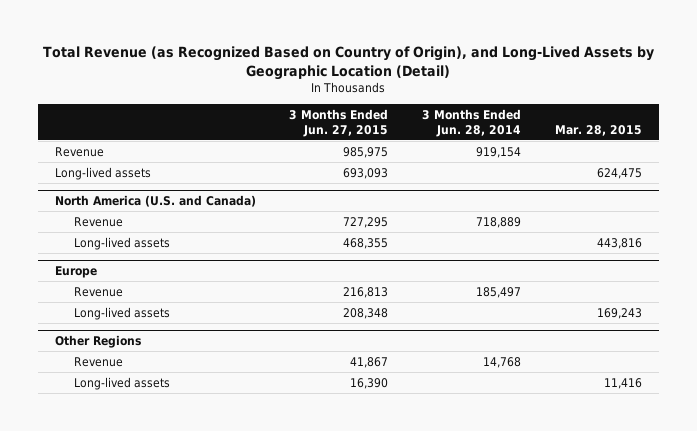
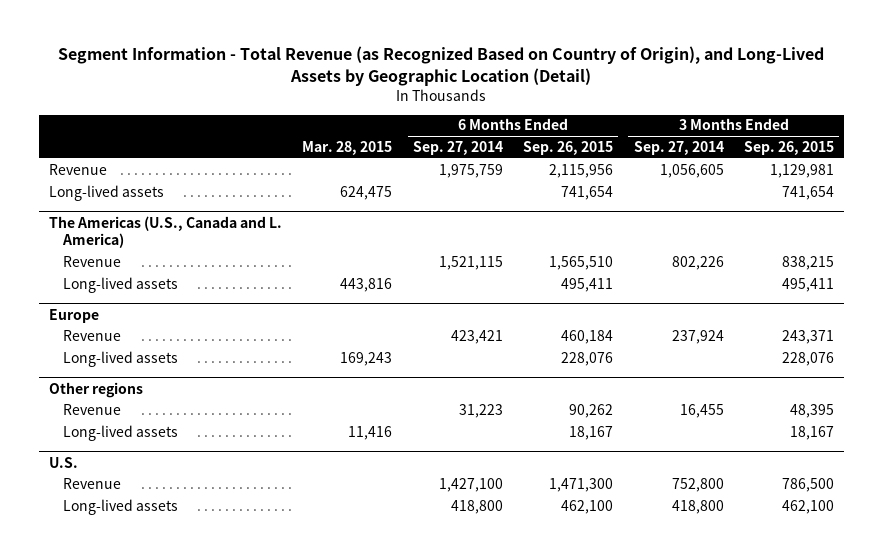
- Total Revenue (as Recognized Based on Country of Origin), and Long-Lived Assets by Geographic Location (Detail)
+ Segment Information - Total Revenue (as Recognized Based on Country of Origin), and Long-Lived Assets by Geographic Location (Detail)
- | 3 Months Ended Jun. 27, 2015 | 3 Months Ended Jun. 28, 2014 | Mar. 28, 2015
+ | Mar. 28, 2015 | 6 Months Ended Sep. 27, 2014 | 6 Months Ended Sep. 26, 2015 | 3 Months Ended Sep. 27, 2014 | 3 Months Ended Sep. 26, 2015
- North America (U.S. and Canada)
+ The Americas (U.S., Canada and L. America)
- Other Regions
+ Other regions
+ U.S.
+ Revenue | | 1,427,100 | 1,471,300 | 752,800 | 786,500
+ Long-lived assets | | 418,800 | 462,100 | 418,800 | 462,100

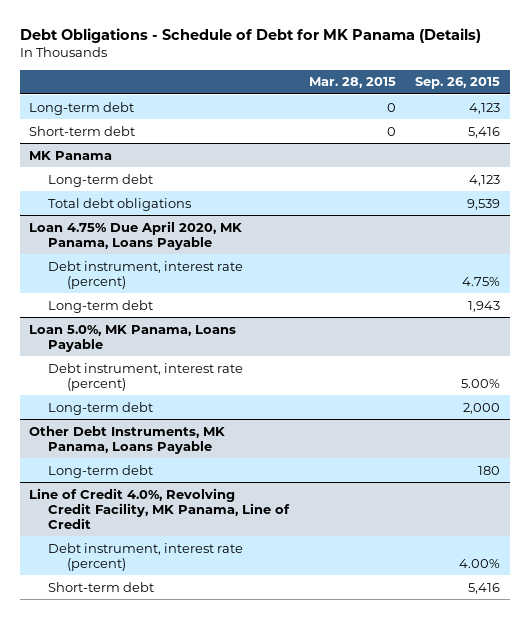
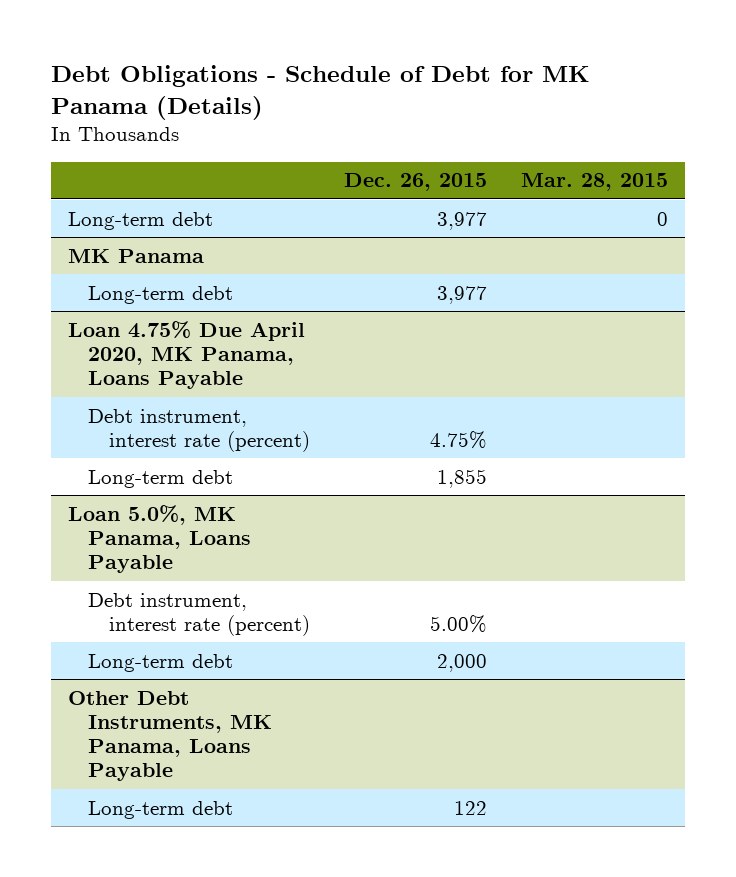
- | Mar. 28, 2015 | Sep. 26, 2015
+ | Dec. 26, 2015 | Mar. 28, 2015
- Short-term debt | 0 | 5,416
@ MK Panama
- Total debt obligations | | 9,539
- Line of Credit 4.0%, Revolving Credit Facility, MK Panama, Line of Credit
- Debt instrument, interest rate (percent) | | 4.00%
- Short-term debt | | 5,416

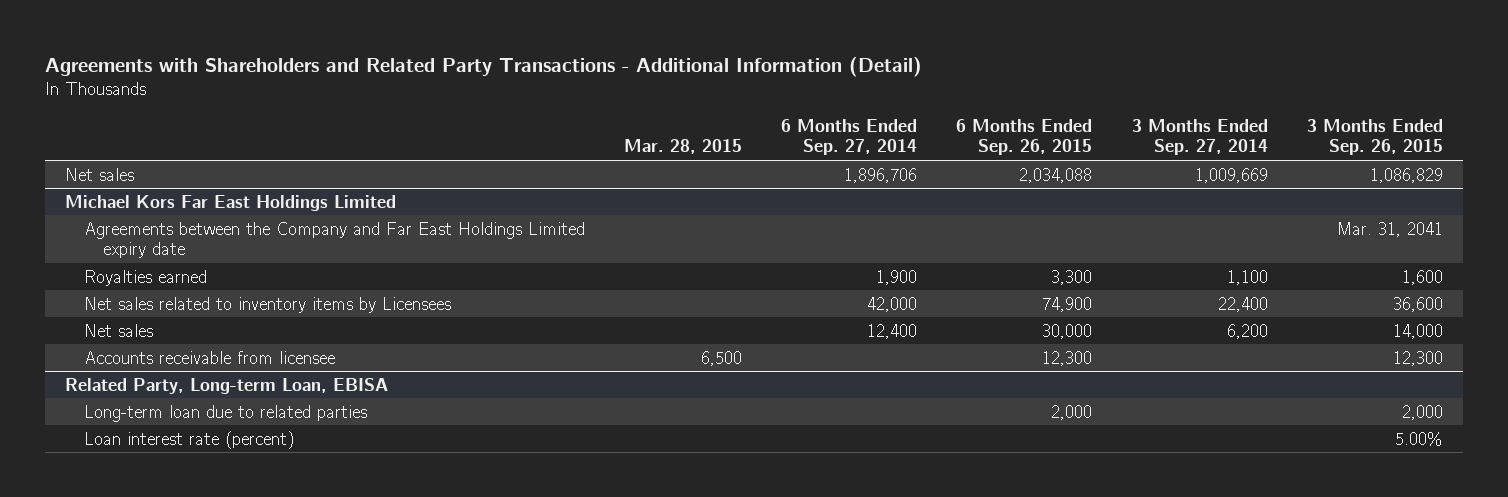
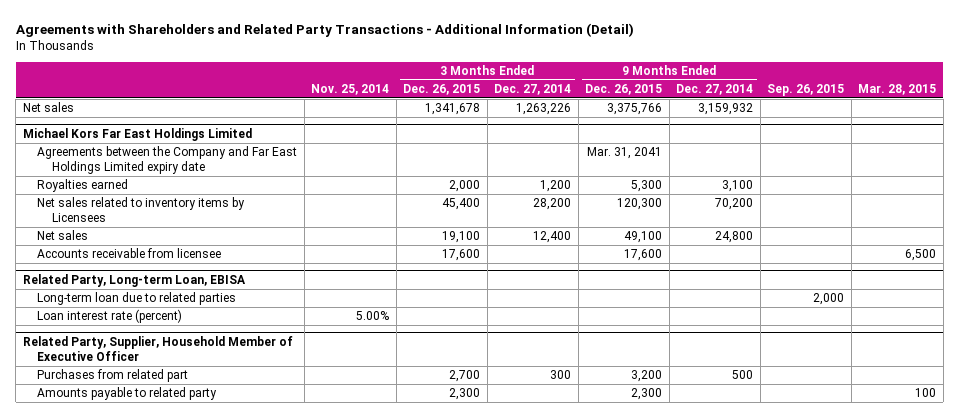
- | Mar. 28, 2015 | 6 Months Ended Sep. 27, 2014 | 6 Months Ended Sep. 26, 2015 | 3 Months Ended Sep. 27, 2014 | 3 Months Ended Sep. 26, 2015
+ | Nov. 25, 2014 | 3 Months Ended Dec. 26, 2015 | 3 Months Ended Dec. 27, 2014 | 9 Months Ended Dec. 26, 2015 | 9 Months Ended Dec. 27, 2014 | Sep. 26, 2015 | Mar. 28, 2015
+ Related Party, Supplier, Household Member of Executive Officer
+ Purchases from related part | | 2,700 | 300 | 3,200 | 500 | |
+ Amounts payable to related party | | 2,300 | | 2,300 | | | 100

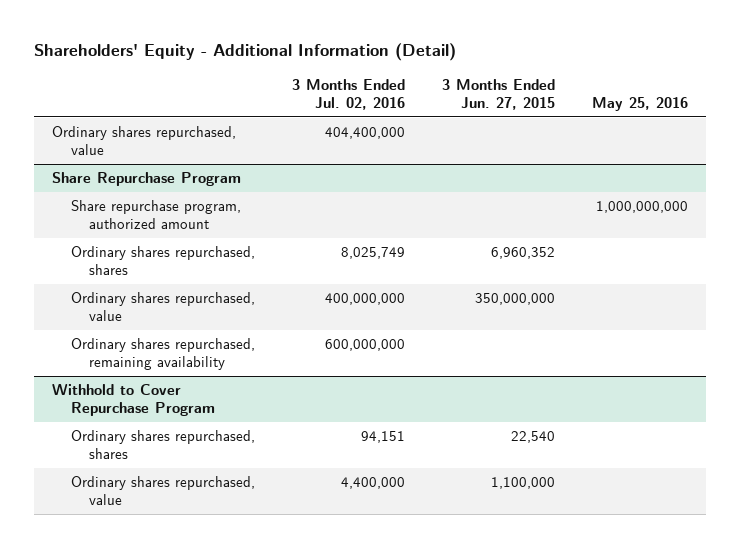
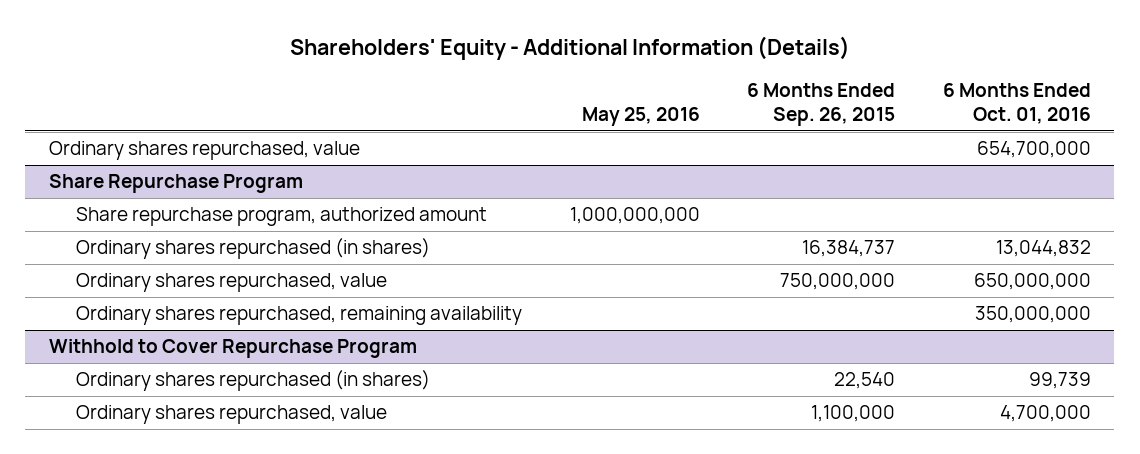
- Shareholders' Equity - Additional Information (Detail)
+ Shareholders' Equity - Additional Information (Details)
- | 3 Months Ended Jul. 02, 2016 | 3 Months Ended Jun. 27, 2015 | May 25, 2016
+ | May 25, 2016 | 6 Months Ended Sep. 26, 2015 | 6 Months Ended Oct. 01, 2016
@ Share Repurchase Program
- Ordinary shares repurchased, shares | 8,025,749 | 6,960,352 |
+ Ordinary shares repurchased (in shares) | | 16,384,737 | 13,044,832
@ Withhold to Cover Repurchase Program
- Ordinary shares repurchased, shares | 94,151 | 22,540 |
+ Ordinary shares repurchased (in shares) | | 22,540 | 99,739

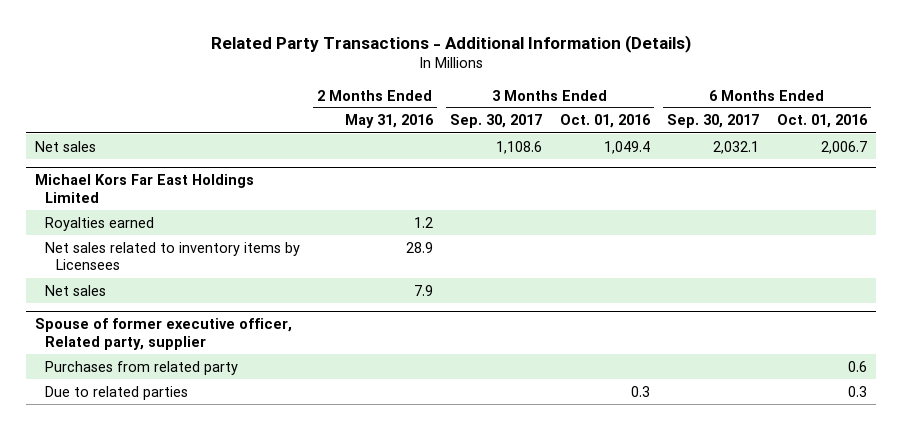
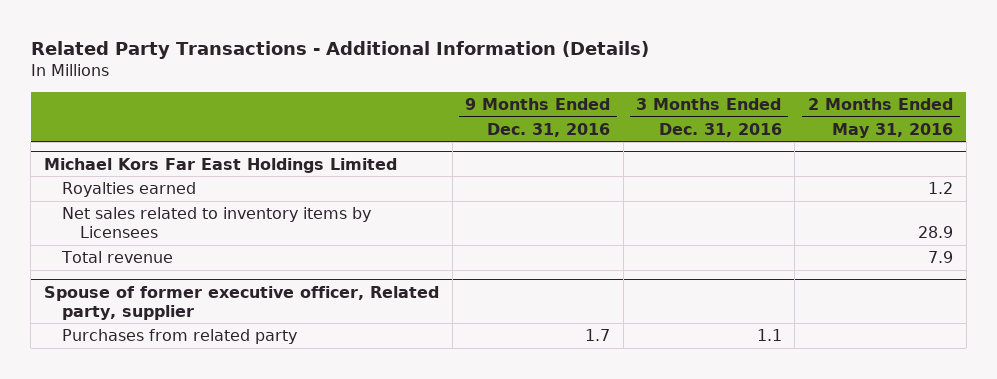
- | 2 Months Ended May 31, 2016 | 3 Months Ended Sep. 30, 2017 | 3 Months Ended Oct. 01, 2016 | 6 Months Ended Sep. 30, 2017 | 6 Months Ended Oct. 01, 2016
+ | 9 Months Ended Dec. 31, 2016 | 3 Months Ended Dec. 31, 2016 | 2 Months Ended May 31, 2016
- Net sales | | 1,108.6 | 1,049.4 | 2,032.1 | 2,006.7
@ Michael Kors Far East Holdings Limited
- Net sales | 7.9 | | | |
+ Total revenue | | | 7.9
@ Spouse of former executive officer, Related party, supplier
- Due to related parties | | | 0.3 | | 0.3

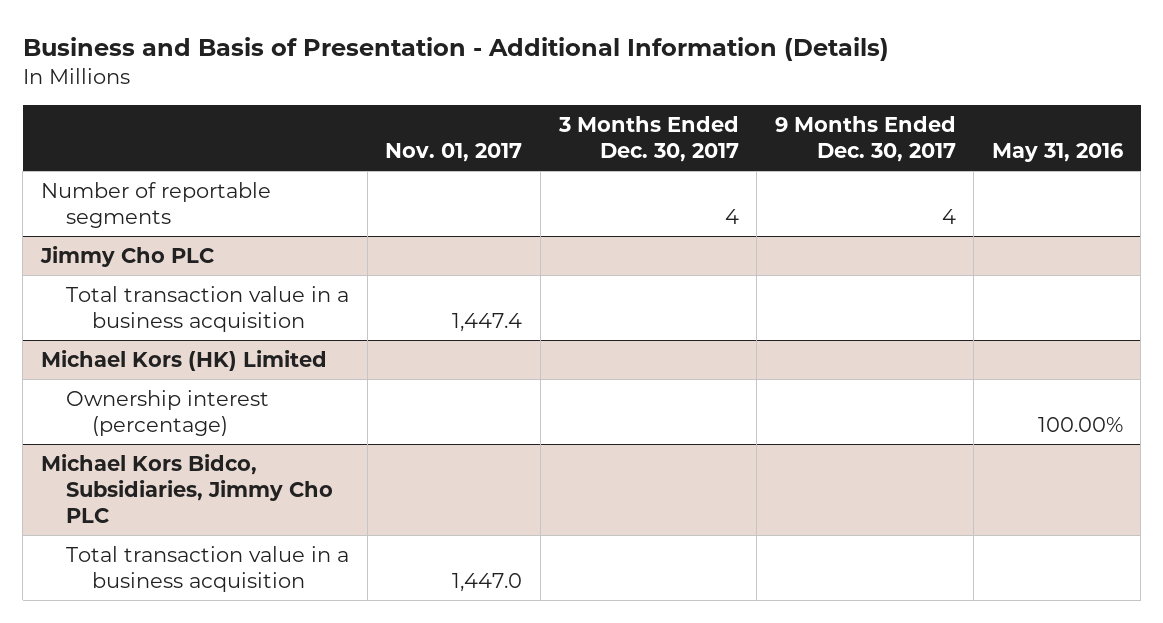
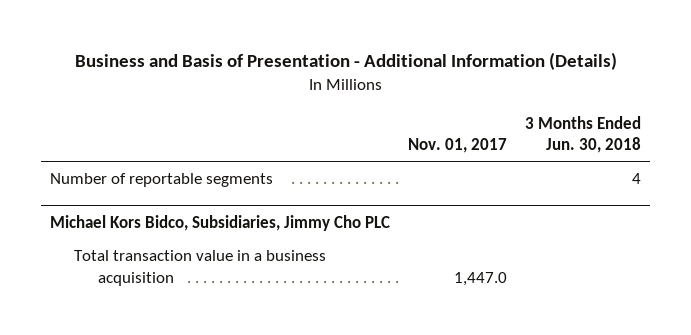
- | Nov. 01, 2017 | 3 Months Ended Dec. 30, 2017 | 9 Months Ended Dec. 30, 2017 | May 31, 2016
+ | Nov. 01, 2017 | 3 Months Ended Jun. 30, 2018
- Jimmy Cho PLC
- Total transaction value in a business acquisition | 1,447.4 | | |
- Michael Kors (HK) Limited
- Ownership interest (percentage) | | | | 100.00%

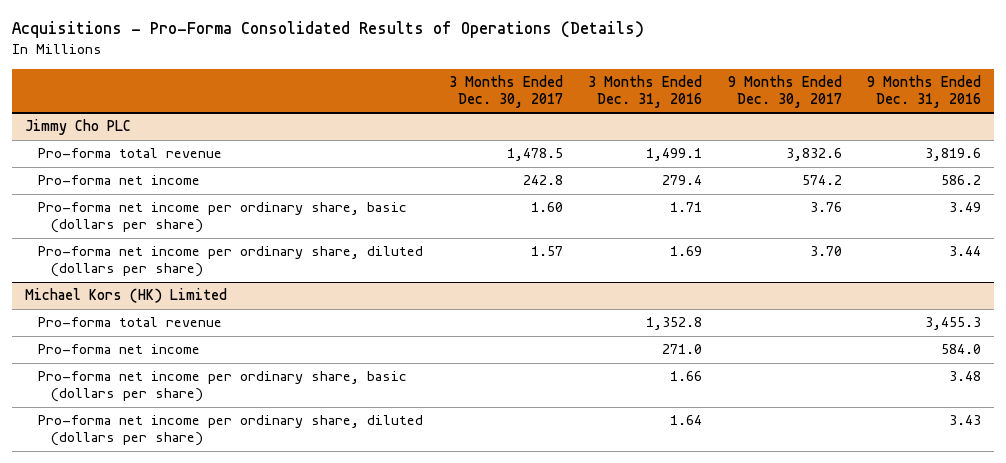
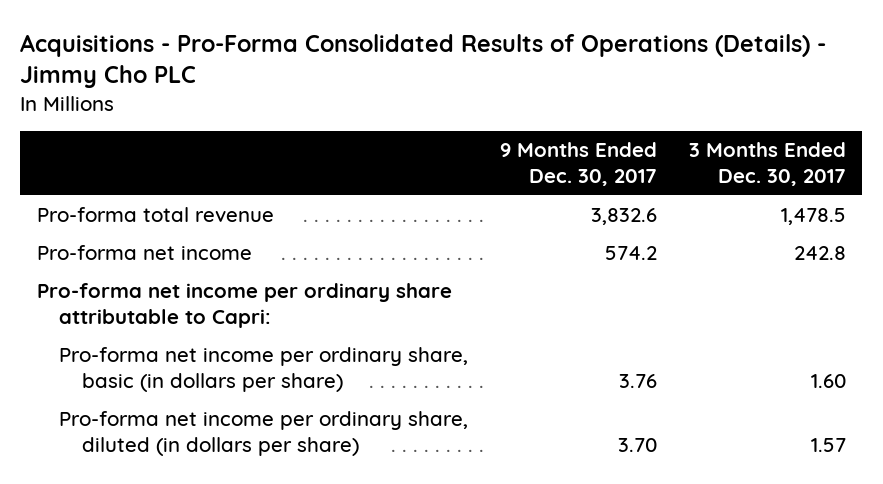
- Acquisitions - Pro-Forma Consolidated Results of Operations (Details)
+ Acquisitions - Pro-Forma Consolidated Results of Operations (Details) - Jimmy Cho PLC
- | 3 Months Ended Dec. 30, 2017 | 3 Months Ended Dec. 31, 2016 | 9 Months Ended Dec. 30, 2017 | 9 Months Ended Dec. 31, 2016
+ | 9 Months Ended Dec. 30, 2017 | 3 Months Ended Dec. 30, 2017
- Jimmy Cho PLC
- Pro-forma net income per ordinary share, basic (dollars per share) | 1.60 | 1.71 | 3.76 | 3.49
- Pro-forma net income per ordinary share, diluted (dollars per share) | 1.57 | 1.69 | 3.70 | 3.44
- Michael Kors (HK) Limited
- Pro-forma total revenue | | 1,352.8 | | 3,455.3
- Pro-forma net income | | 271.0 | | 584.0
- Pro-forma net income per ordinary share, basic (dollars per share) | | 1.66 | | 3.48
- Pro-forma net income per ordinary share, diluted (dollars per share) | | 1.64 | | 3.43
+ Pro-forma net income per ordinary share attributable to Capri:
+ Pro-forma net income per ordinary share, basic (in dollars per share) | 3.76 | 1.60
+ Pro-forma net income per ordinary share, diluted (in dollars per share) | 3.70 | 1.57

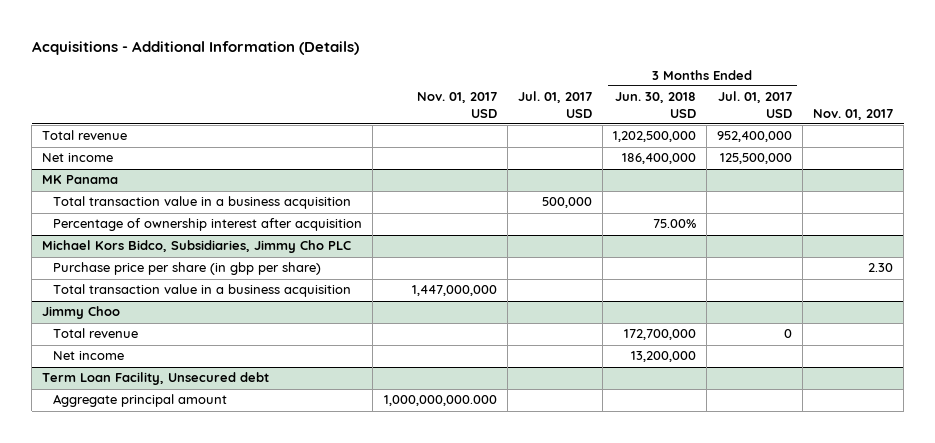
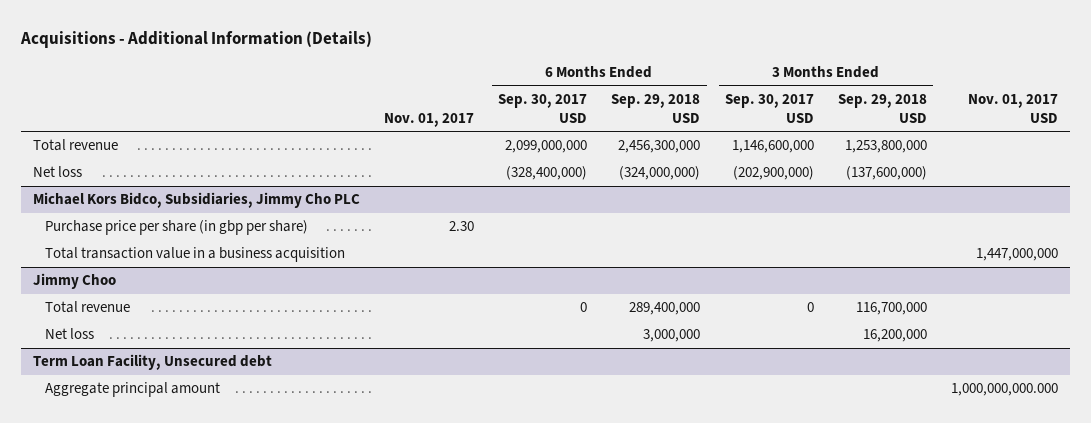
- | Nov. 01, 2017 USD | Jul. 01, 2017 USD | 3 Months Ended Jun. 30, 2018 USD | 3 Months Ended Jul. 01, 2017 USD | Nov. 01, 2017
+ | Nov. 01, 2017 | 6 Months Ended Sep. 30, 2017 USD | 6 Months Ended Sep. 29, 2018 USD | 3 Months Ended Sep. 30, 2017 USD | 3 Months Ended Sep. 29, 2018 USD | Nov. 01, 2017 USD
- Net income | | | 186,400,000 | 125,500,000 |
- MK Panama
- Total transaction value in a business acquisition | | 500,000 | | |
- Percentage of ownership interest after acquisition | | | 75.00% | |
+ Net loss | | (328,400,000) | (324,000,000) | (202,900,000) | (137,600,000) |
@ Jimmy Choo
- Net income | | | 13,200,000 | |
+ Net loss | | | 3,000,000 | | 16,200,000 |

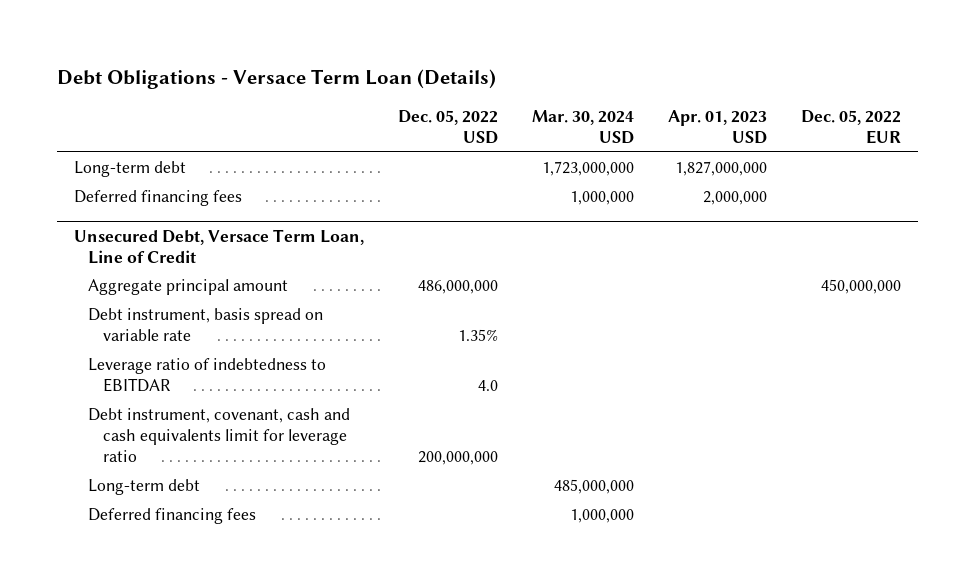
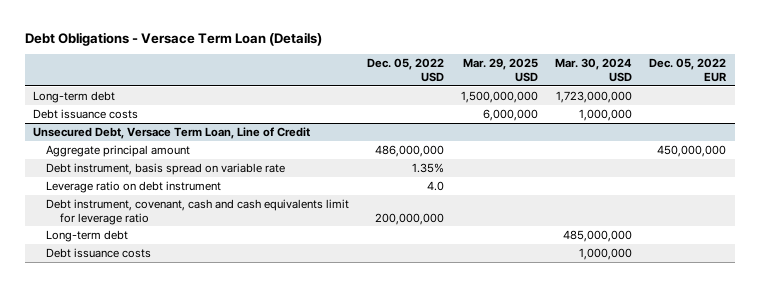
- | Dec. 05, 2022 USD | Mar. 30, 2024 USD | Apr. 01, 2023 USD | Dec. 05, 2022 EUR
+ | Dec. 05, 2022 USD | Mar. 29, 2025 USD | Mar. 30, 2024 USD | Dec. 05, 2022 EUR
- Deferred financing fees | | 1,000,000 | 2,000,000 |
+ Debt issuance costs | | 6,000,000 | 1,000,000 |
@ Unsecured Debt, Versace Term Loan, Line of Credit
- Leverage ratio of indebtedness to EBITDAR | 4.0 | | |
+ Leverage ratio on debt instrument | 4.0 | | |
- Deferred financing fees | | 1,000,000 | |
+ Debt issuance costs | | | 1,000,000 |

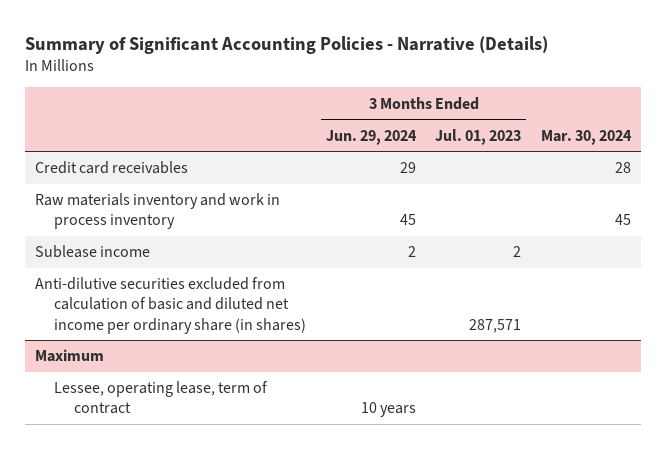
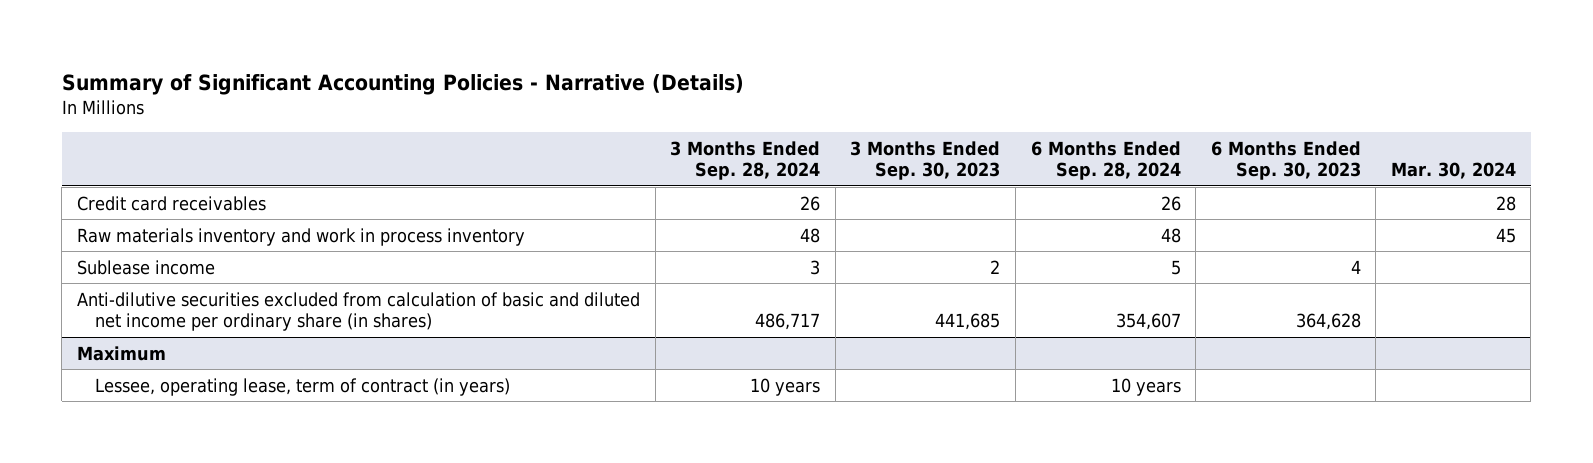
- | 3 Months Ended Jun. 29, 2024 | 3 Months Ended Jul. 01, 2023 | Mar. 30, 2024
+ | 3 Months Ended Sep. 28, 2024 | 3 Months Ended Sep. 30, 2023 | 6 Months Ended Sep. 28, 2024 | 6 Months Ended Sep. 30, 2023 | Mar. 30, 2024
@ Maximum
- Lessee, operating lease, term of contract | 10 years | |
+ Lessee, operating lease, term of contract (in years) | 10 years | | 10 years | |

